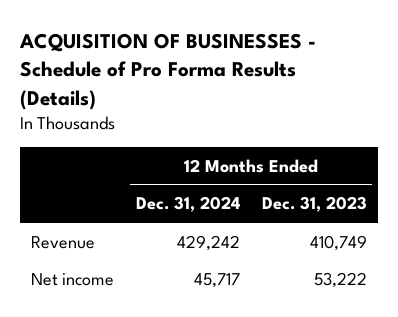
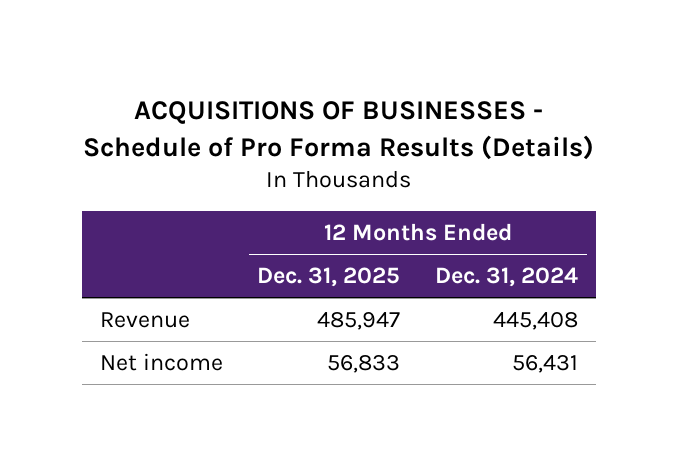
- ACQUISITION OF BUSINESSES - Schedule of Pro Forma Results (Details)
+ ACQUISITIONS OF BUSINESSES - Schedule of Pro Forma Results (Details)
- | 12 Months Ended Dec. 31, 2024 | 12 Months Ended Dec. 31, 2023
+ | 12 Months Ended Dec. 31, 2025 | 12 Months Ended Dec. 31, 2024
- Revenue | 429,242 | 410,749
- Net income | 45,717 | 53,222
+ Revenue | 485,947 | 445,408
+ Net income | 56,833 | 56,431

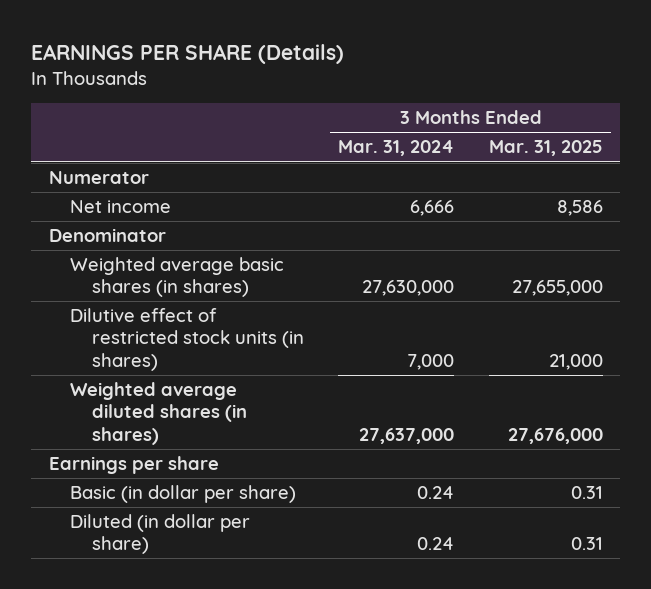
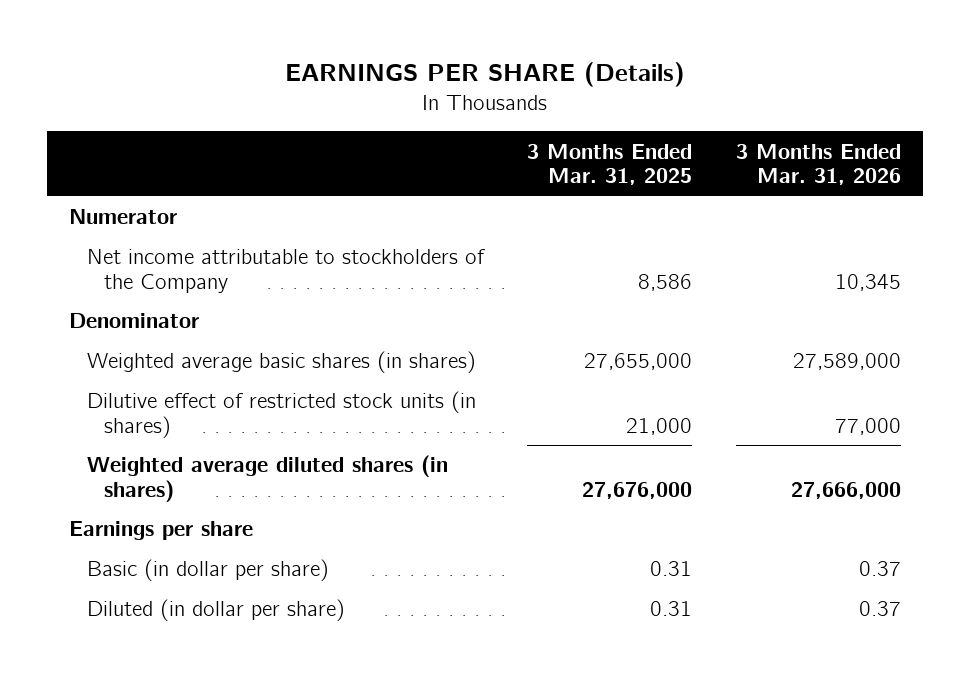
- | 3 Months Ended Mar. 31, 2024 | 3 Months Ended Mar. 31, 2025
+ | 3 Months Ended Mar. 31, 2025 | 3 Months Ended Mar. 31, 2026
- Net income | 6,666 | 8,586
+ Net income attributable to stockholders of the Company | 8,586 | 10,345

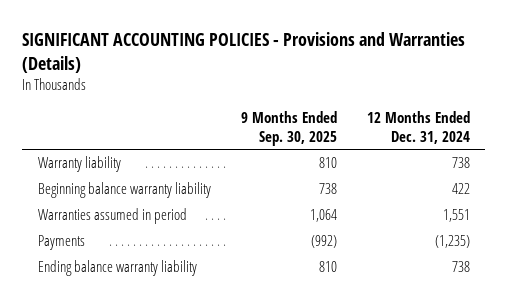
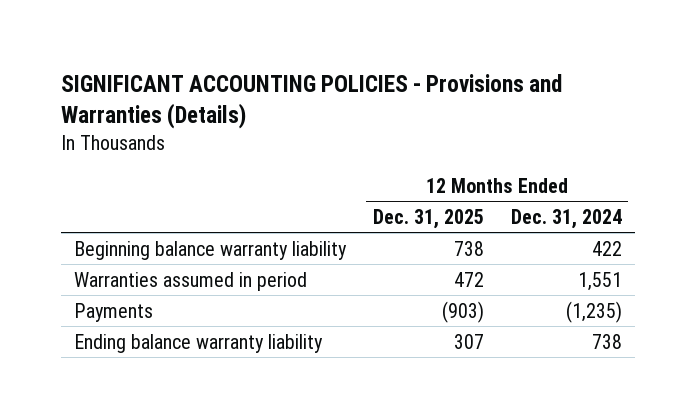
- | 9 Months Ended Sep. 30, 2025 | 12 Months Ended Dec. 31, 2024
+ | 12 Months Ended Dec. 31, 2025 | 12 Months Ended Dec. 31, 2024
- Warranty liability | 810 | 738

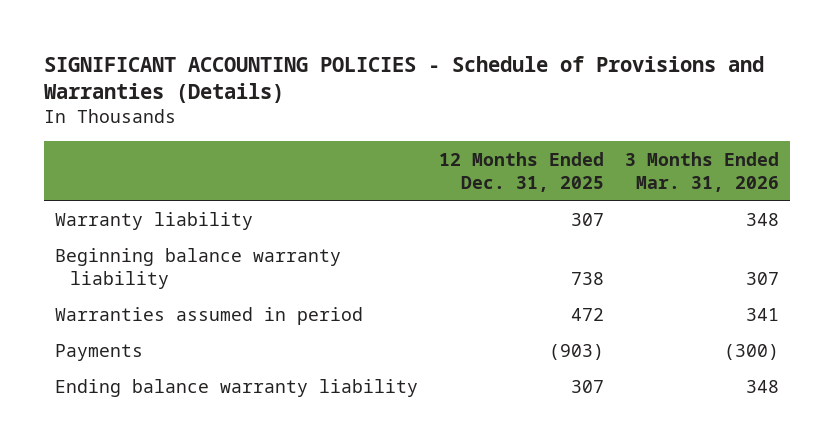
- SIGNIFICANT ACCOUNTING POLICIES - Provisions and Warranties (Details)
+ SIGNIFICANT ACCOUNTING POLICIES - Schedule of Provisions and Warranties (Details)
- | 12 Months Ended Dec. 31, 2025 | 12 Months Ended Dec. 31, 2024
+ | 12 Months Ended Dec. 31, 2025 | 3 Months Ended Mar. 31, 2026
+ Warranty liability | 307 | 348

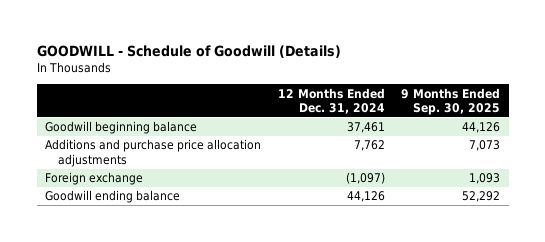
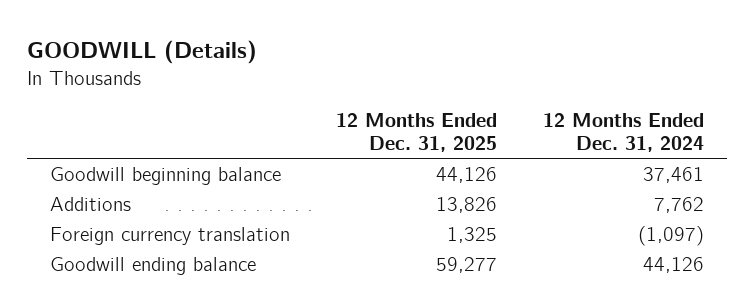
- GOODWILL - Schedule of Goodwill (Details)
+ GOODWILL (Details)
- | 12 Months Ended Dec. 31, 2024 | 9 Months Ended Sep. 30, 2025
+ | 12 Months Ended Dec. 31, 2025 | 12 Months Ended Dec. 31, 2024
- Additions and purchase price allocation adjustments | 7,762 | 7,073
- Foreign exchange | (1,097) | 1,093
+ Additions | 13,826 | 7,762
+ Foreign currency translation | 1,325 | (1,097)

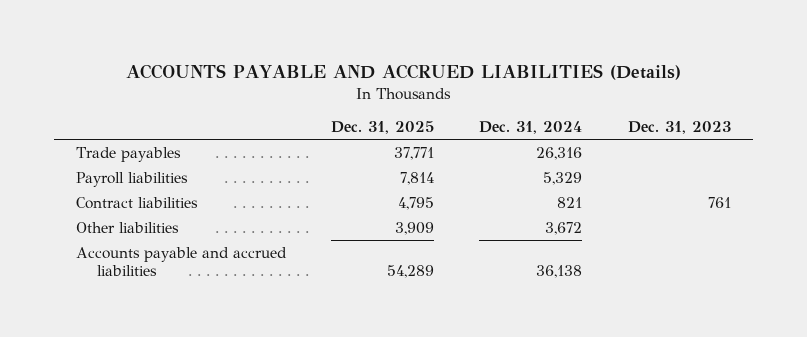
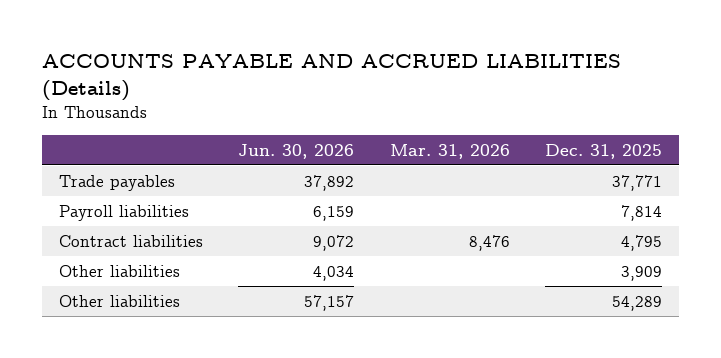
- | Dec. 31, 2025 | Dec. 31, 2024 | Dec. 31, 2023
+ | Jun. 30, 2026 | Mar. 31, 2026 | Dec. 31, 2025
- Accounts payable and accrued liabilities | 54,289 | 36,138 |
+ Other liabilities | 57,157 | | 54,289

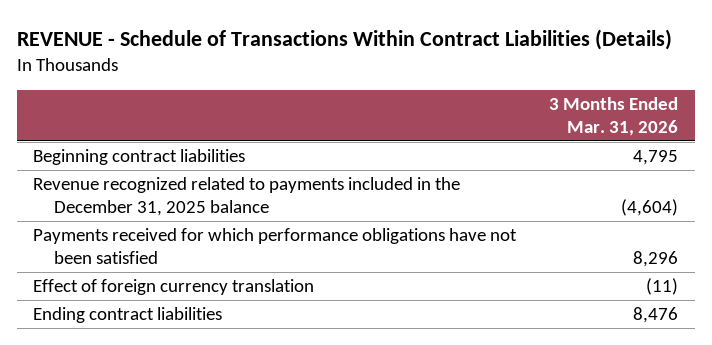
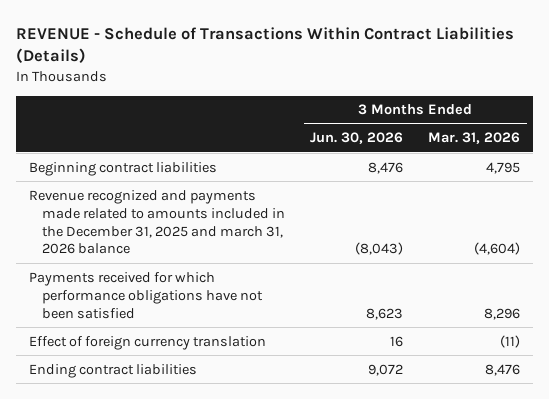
- | 3 Months Ended Mar. 31, 2026
+ | 3 Months Ended Jun. 30, 2026 | 3 Months Ended Mar. 31, 2026
- Revenue recognized related to payments included in the December 31, 2025 balance | (4,604)
+ Revenue recognized and payments made related to amounts included in the December 31, 2025 and march 31, 2026 balance | (8,043) | (4,604)

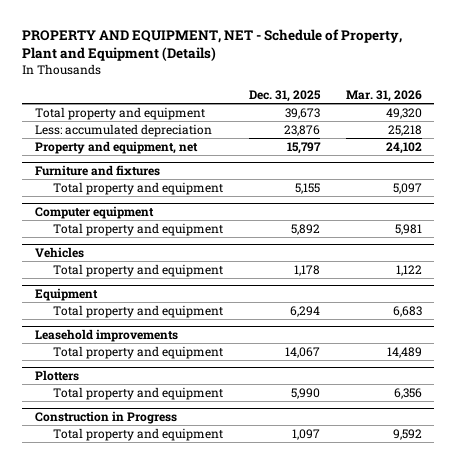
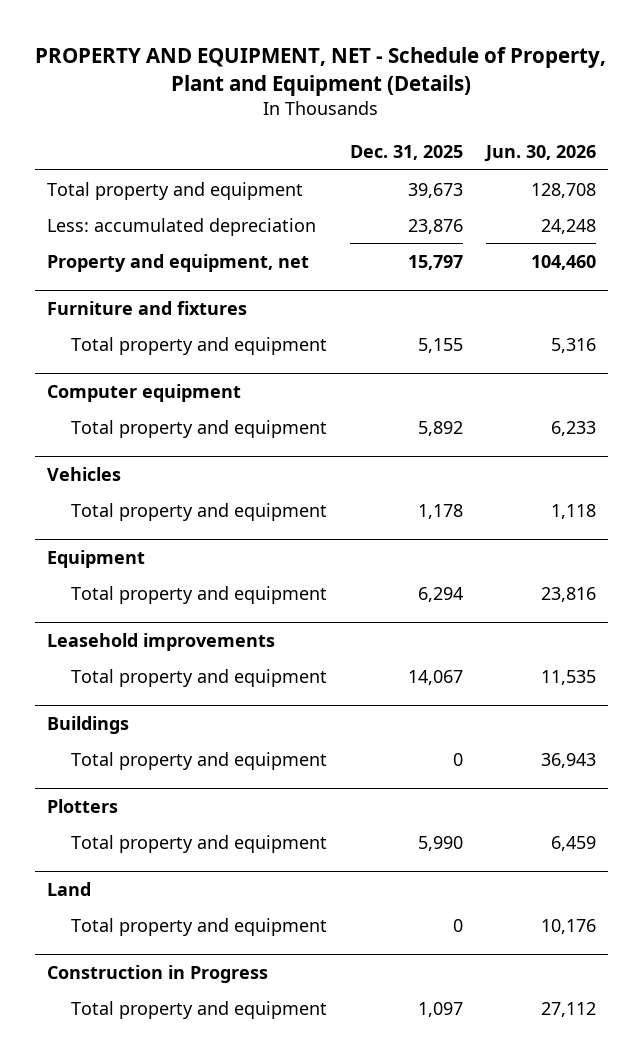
- | Dec. 31, 2025 | Mar. 31, 2026
+ | Dec. 31, 2025 | Jun. 30, 2026
+ Buildings
+ Total property and equipment | 0 | 36,943
+ Land
+ Total property and equipment | 0 | 10,176

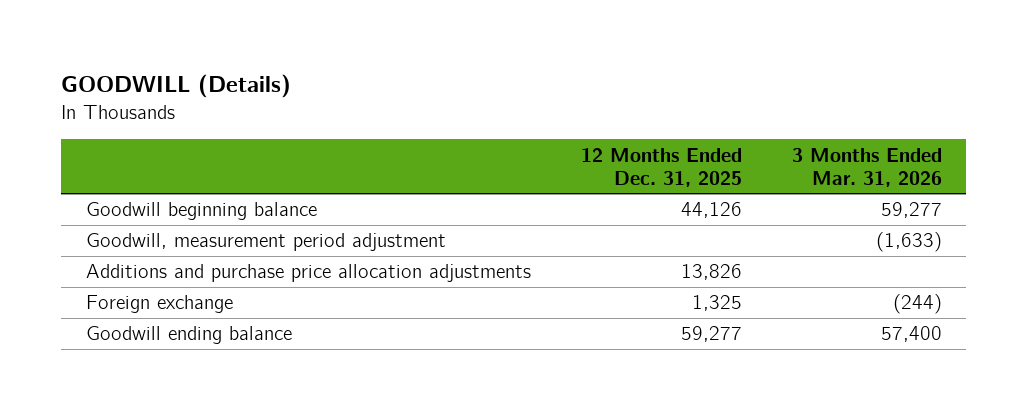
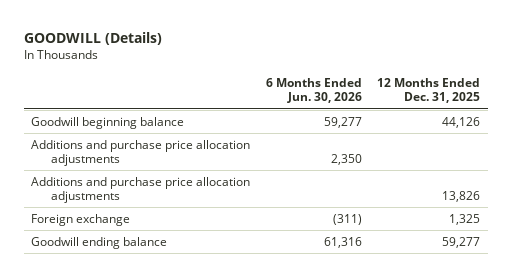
- | 12 Months Ended Dec. 31, 2025 | 3 Months Ended Mar. 31, 2026
+ | 6 Months Ended Jun. 30, 2026 | 12 Months Ended Dec. 31, 2025
- Goodwill, measurement period adjustment | | (1,633)
+ Additions and purchase price allocation adjustments | 2,350 |

